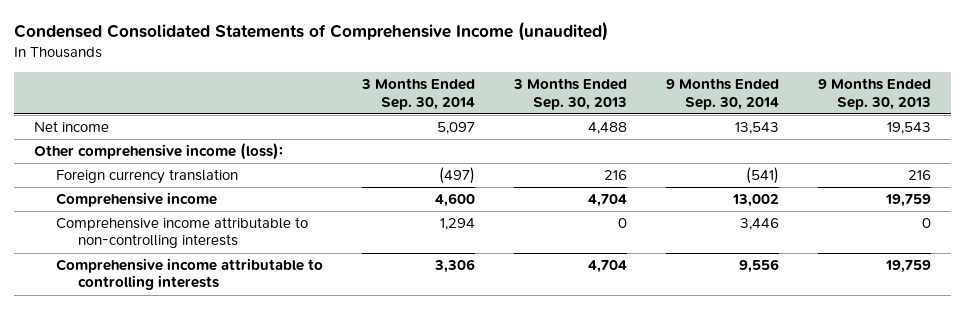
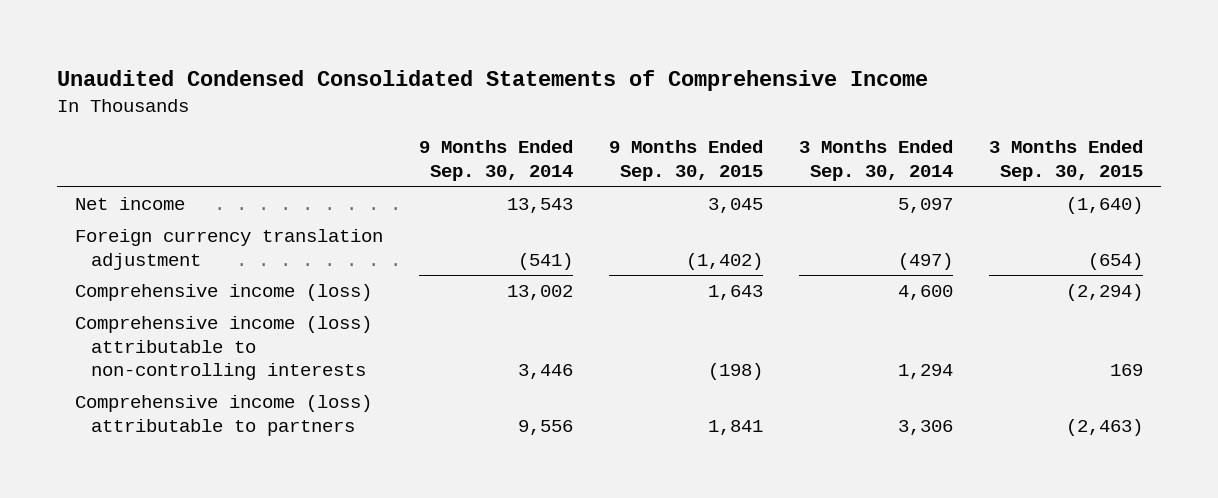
- Condensed Consolidated Statements of Comprehensive Income (unaudited)
+ Unaudited Condensed Consolidated Statements of Comprehensive Income
- | 3 Months Ended Sep. 30, 2014 | 3 Months Ended Sep. 30, 2013 | 9 Months Ended Sep. 30, 2014 | 9 Months Ended Sep. 30, 2013
+ | 9 Months Ended Sep. 30, 2014 | 9 Months Ended Sep. 30, 2015 | 3 Months Ended Sep. 30, 2014 | 3 Months Ended Sep. 30, 2015
- Other comprehensive income (loss):
- Foreign currency translation | (497) | 216 | (541) | 216
- Comprehensive income | 4,600 | 4,704 | 13,002 | 19,759
- Comprehensive income attributable to non-controlling interests | 1,294 | 0 | 3,446 | 0
- Comprehensive income attributable to controlling interests | 3,306 | 4,704 | 9,556 | 19,759
+ Foreign currency translation adjustment | (541) | (1,402) | (497) | (654)
+ Comprehensive income (loss) | 13,002 | 1,643 | 4,600 | (2,294)
+ Comprehensive income (loss) attributable to non-controlling interests | 3,446 | (198) | 1,294 | 169
+ Comprehensive income (loss) attributable to partners | 9,556 | 1,841 | 3,306 | (2,463)

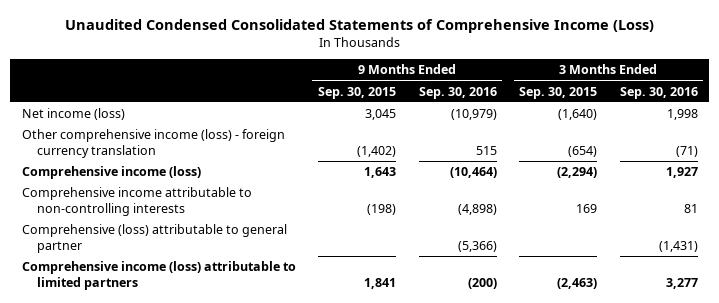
- Unaudited Condensed Consolidated Statements of Comprehensive Income
+ Unaudited Condensed Consolidated Statements of Comprehensive Income (Loss)
- | 9 Months Ended Sep. 30, 2014 | 9 Months Ended Sep. 30, 2015 | 3 Months Ended Sep. 30, 2014 | 3 Months Ended Sep. 30, 2015
+ | 9 Months Ended Sep. 30, 2015 | 9 Months Ended Sep. 30, 2016 | 3 Months Ended Sep. 30, 2015 | 3 Months Ended Sep. 30, 2016
- Net income | 13,543 | 3,045 | 5,097 | (1,640)
- Foreign currency translation adjustment | (541) | (1,402) | (497) | (654)
+ Net income (loss) | 3,045 | (10,979) | (1,640) | 1,998
+ Other comprehensive income (loss) - foreign currency translation | (1,402) | 515 | (654) | (71)
- Comprehensive income (loss) attributable to non-controlling interests | 3,446 | (198) | 1,294 | 169
- Comprehensive income (loss) attributable to partners | 9,556 | 1,841 | 3,306 | (2,463)
+ Comprehensive income attributable to non-controlling interests | (198) | (4,898) | 169 | 81
+ Comprehensive (loss) attributable to general partner | | (5,366) | | (1,431)
+ Comprehensive income (loss) attributable to limited partners | 1,841 | (200) | (2,463) | 3,277

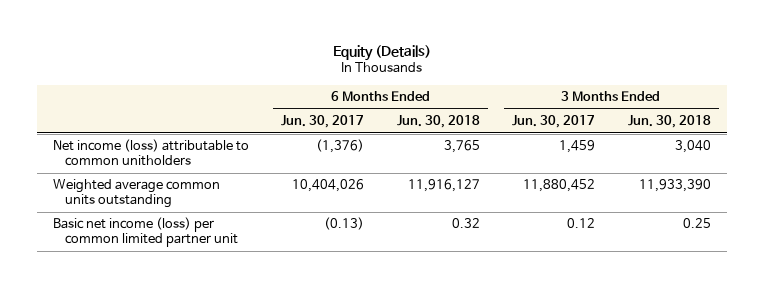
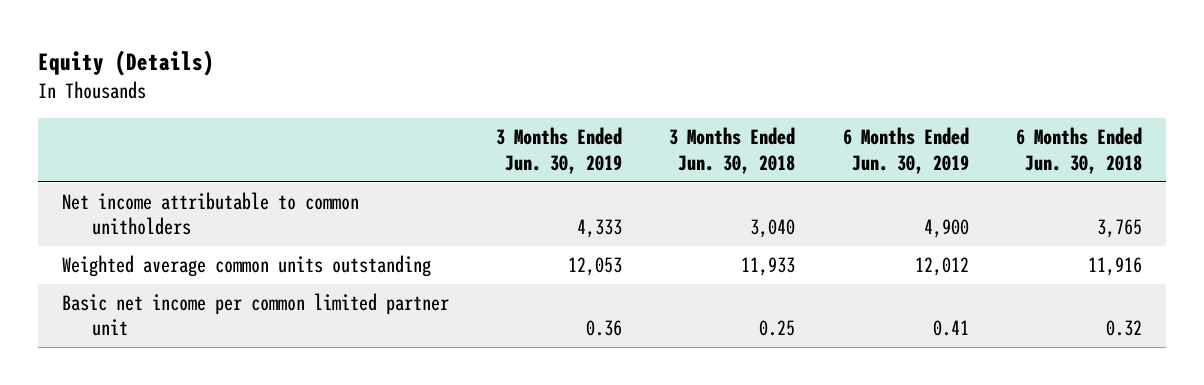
- | 6 Months Ended Jun. 30, 2017 | 6 Months Ended Jun. 30, 2018 | 3 Months Ended Jun. 30, 2017 | 3 Months Ended Jun. 30, 2018
+ | 3 Months Ended Jun. 30, 2019 | 3 Months Ended Jun. 30, 2018 | 6 Months Ended Jun. 30, 2019 | 6 Months Ended Jun. 30, 2018
- Net income (loss) attributable to common unitholders | (1,376) | 3,765 | 1,459 | 3,040
- Weighted average common units outstanding | 10,404,026 | 11,916,127 | 11,880,452 | 11,933,390
- Basic net income (loss) per common limited partner unit | (0.13) | 0.32 | 0.12 | 0.25
+ Net income attributable to common unitholders | 4,333 | 3,040 | 4,900 | 3,765
+ Weighted average common units outstanding | 12,053 | 11,933 | 12,012 | 11,916
+ Basic net income per common limited partner unit | 0.36 | 0.25 | 0.41 | 0.32

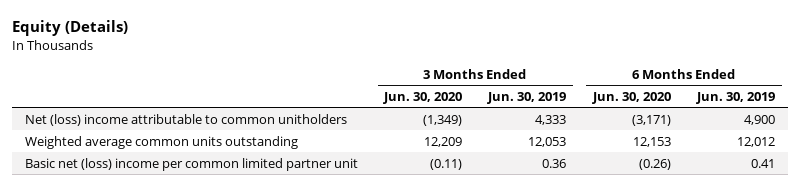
- | 3 Months Ended Jun. 30, 2019 | 3 Months Ended Jun. 30, 2018 | 6 Months Ended Jun. 30, 2019 | 6 Months Ended Jun. 30, 2018
+ | 3 Months Ended Jun. 30, 2020 | 3 Months Ended Jun. 30, 2019 | 6 Months Ended Jun. 30, 2020 | 6 Months Ended Jun. 30, 2019
- Net income attributable to common unitholders | 4,333 | 3,040 | 4,900 | 3,765
+ Net (loss) income attributable to common unitholders | (1,349) | 4,333 | (3,171) | 4,900
- Basic net income per common limited partner unit | 0.36 | 0.25 | 0.41 | 0.32
+ Basic net (loss) income per common limited partner unit | (0.11) | 0.36 | (0.26) | 0.41

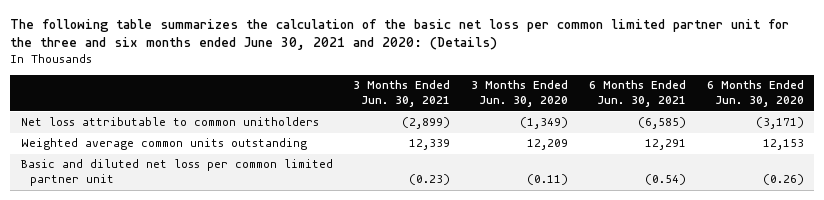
- Equity (Details)
+ The following table summarizes the calculation of the basic net loss per common limited partner unit for the three and six months ended June 30, 2021 and 2020: (Details)
- | 3 Months Ended Jun. 30, 2020 | 3 Months Ended Jun. 30, 2019 | 6 Months Ended Jun. 30, 2020 | 6 Months Ended Jun. 30, 2019
+ | 3 Months Ended Jun. 30, 2021 | 3 Months Ended Jun. 30, 2020 | 6 Months Ended Jun. 30, 2021 | 6 Months Ended Jun. 30, 2020
- Net (loss) income attributable to common unitholders | (1,349) | 4,333 | (3,171) | 4,900
+ Net loss attributable to common unitholders | (2,899) | (1,349) | (6,585) | (3,171)
- Basic net (loss) income per common limited partner unit | (0.11) | 0.36 | (0.26) | 0.41
+ Basic and diluted net loss per common limited partner unit | (0.23) | (0.11) | (0.54) | (0.26)

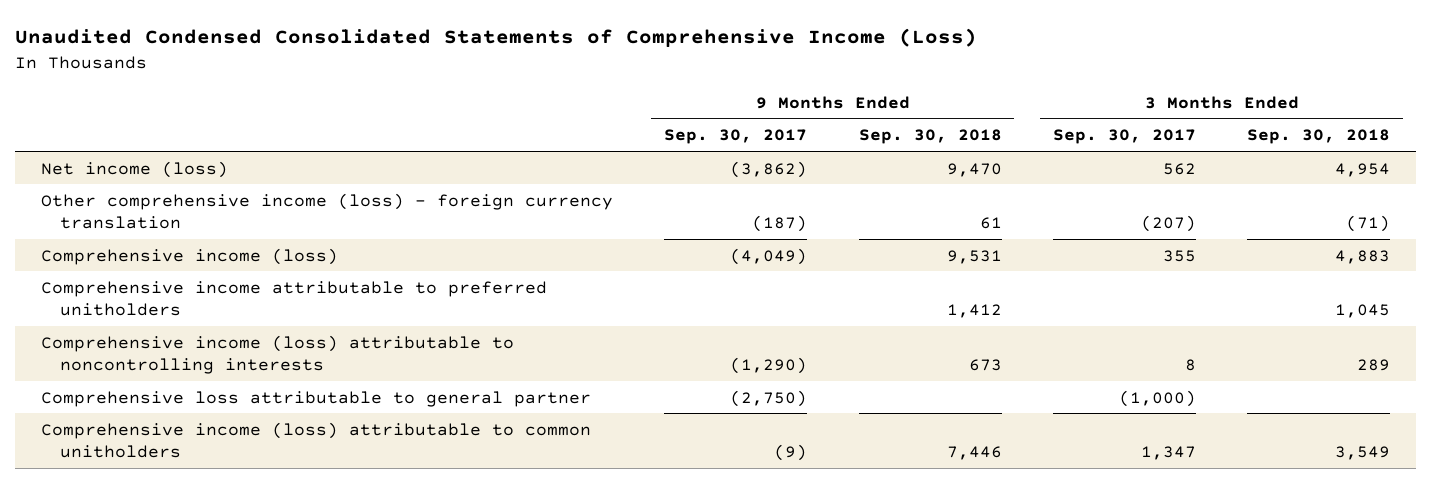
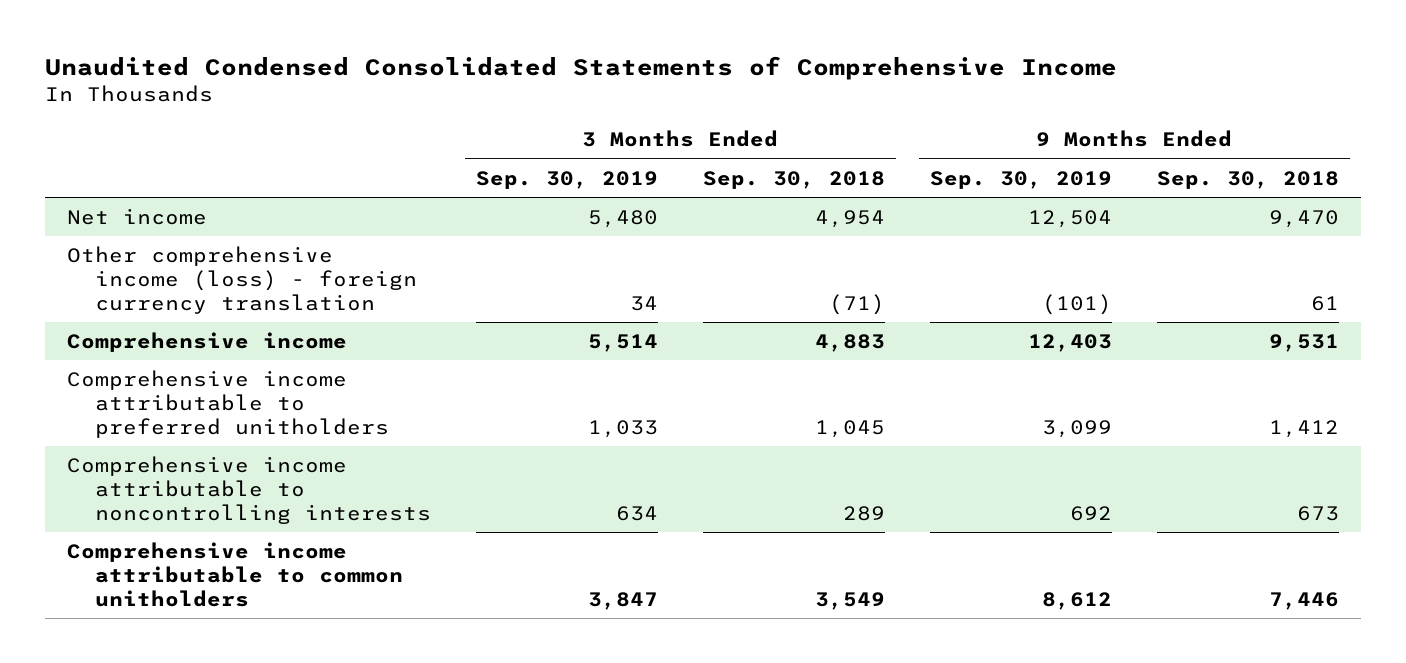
- Unaudited Condensed Consolidated Statements of Comprehensive Income (Loss)
+ Unaudited Condensed Consolidated Statements of Comprehensive Income
- | 9 Months Ended Sep. 30, 2017 | 9 Months Ended Sep. 30, 2018 | 3 Months Ended Sep. 30, 2017 | 3 Months Ended Sep. 30, 2018
+ | 3 Months Ended Sep. 30, 2019 | 3 Months Ended Sep. 30, 2018 | 9 Months Ended Sep. 30, 2019 | 9 Months Ended Sep. 30, 2018
- Net income (loss) | (3,862) | 9,470 | 562 | 4,954
+ Net income | 5,480 | 4,954 | 12,504 | 9,470
- Comprehensive income (loss) | (4,049) | 9,531 | 355 | 4,883
+ Comprehensive income | 5,514 | 4,883 | 12,403 | 9,531
- Comprehensive income (loss) attributable to noncontrolling interests | (1,290) | 673 | 8 | 289
- Comprehensive loss attributable to general partner | (2,750) | | (1,000) |
- Comprehensive income (loss) attributable to common unitholders | (9) | 7,446 | 1,347 | 3,549
+ Comprehensive income attributable to noncontrolling interests | 634 | 289 | 692 | 673
+ Comprehensive income attributable to common unitholders | 3,847 | 3,549 | 8,612 | 7,446

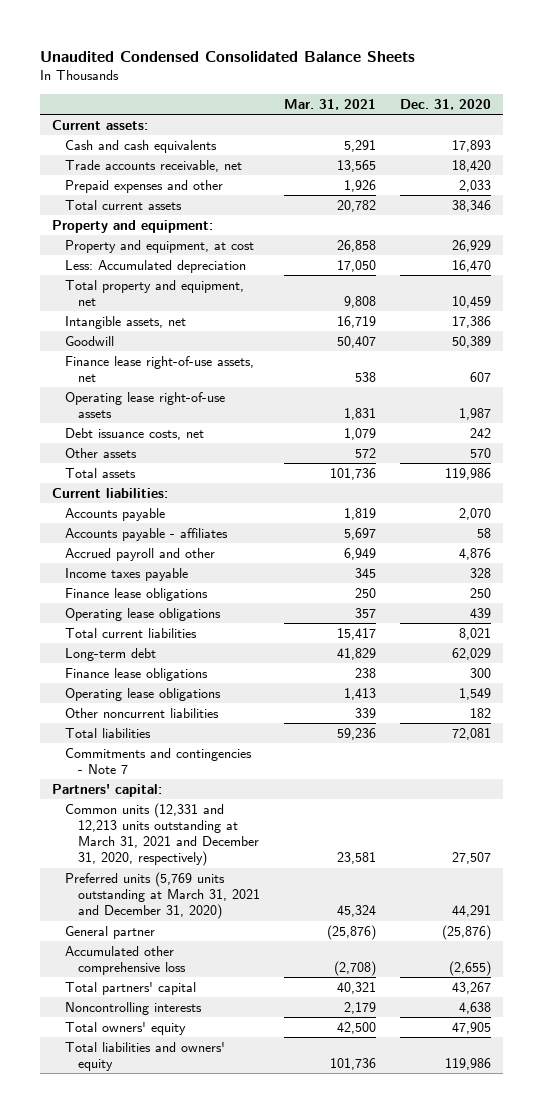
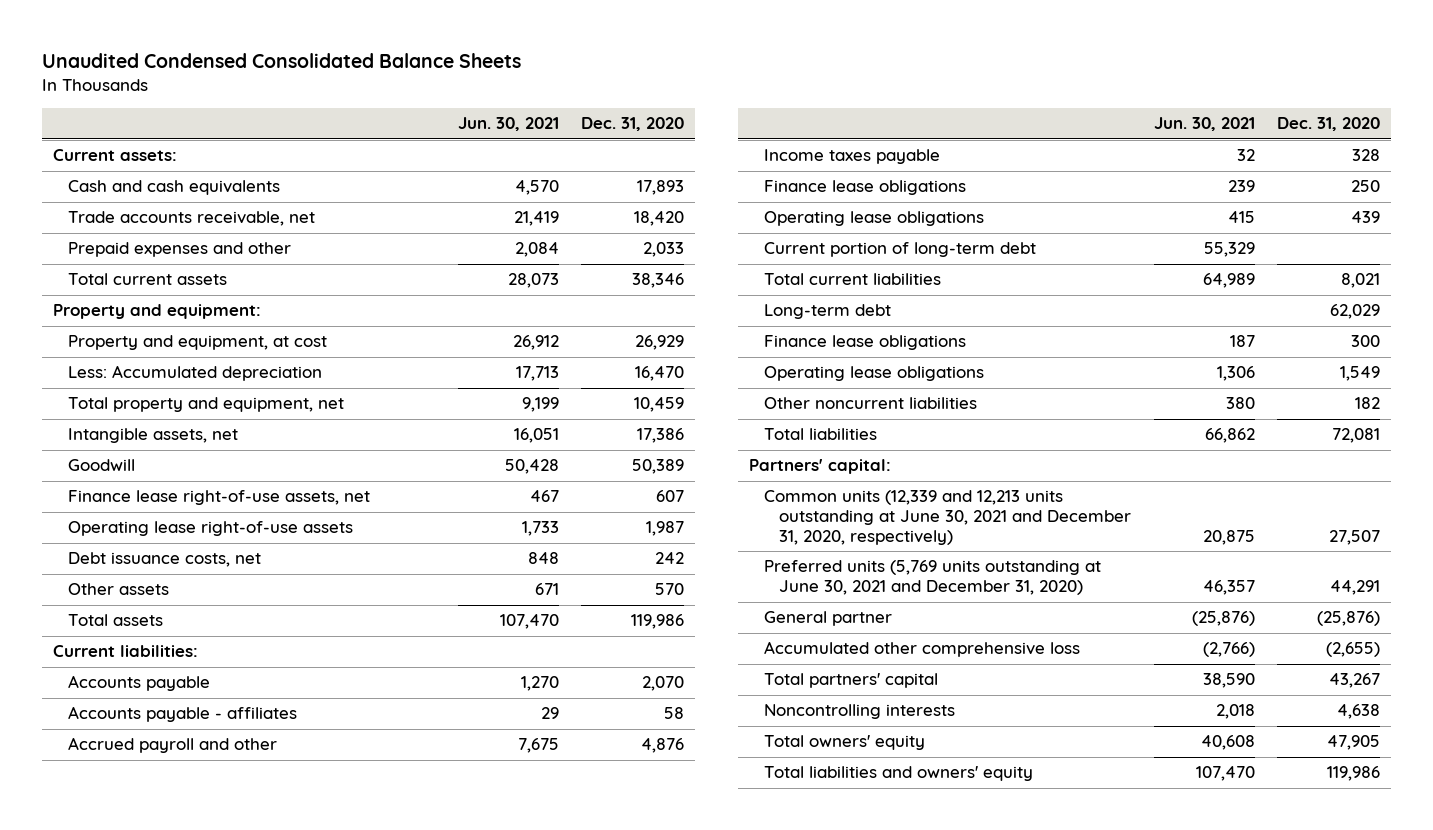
- | Mar. 31, 2021 | Dec. 31, 2020
+ | Jun. 30, 2021 | Dec. 31, 2020
+ Current portion of long-term debt | 55,329 |
- Commitments and contingencies - Note 7
- Common units (12,331 and 12,213 units outstanding at March 31, 2021 and December 31, 2020, respectively) | 23,581 | 27,507
- Preferred units (5,769 units outstanding at March 31, 2021 and December 31, 2020) | 45,324 | 44,291
+ Common units (12,339 and 12,213 units outstanding at June 30, 2021 and December 31, 2020, respectively) | 20,875 | 27,507
+ Preferred units (5,769 units outstanding at June 30, 2021 and December 31, 2020) | 46,357 | 44,291

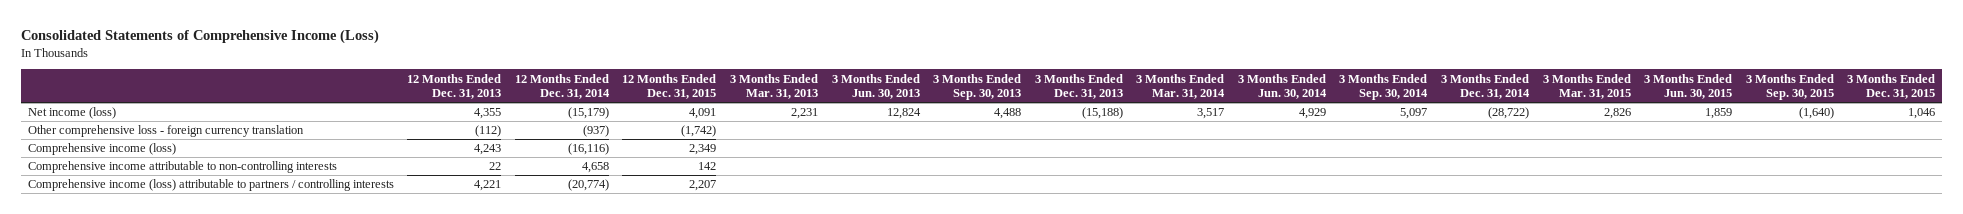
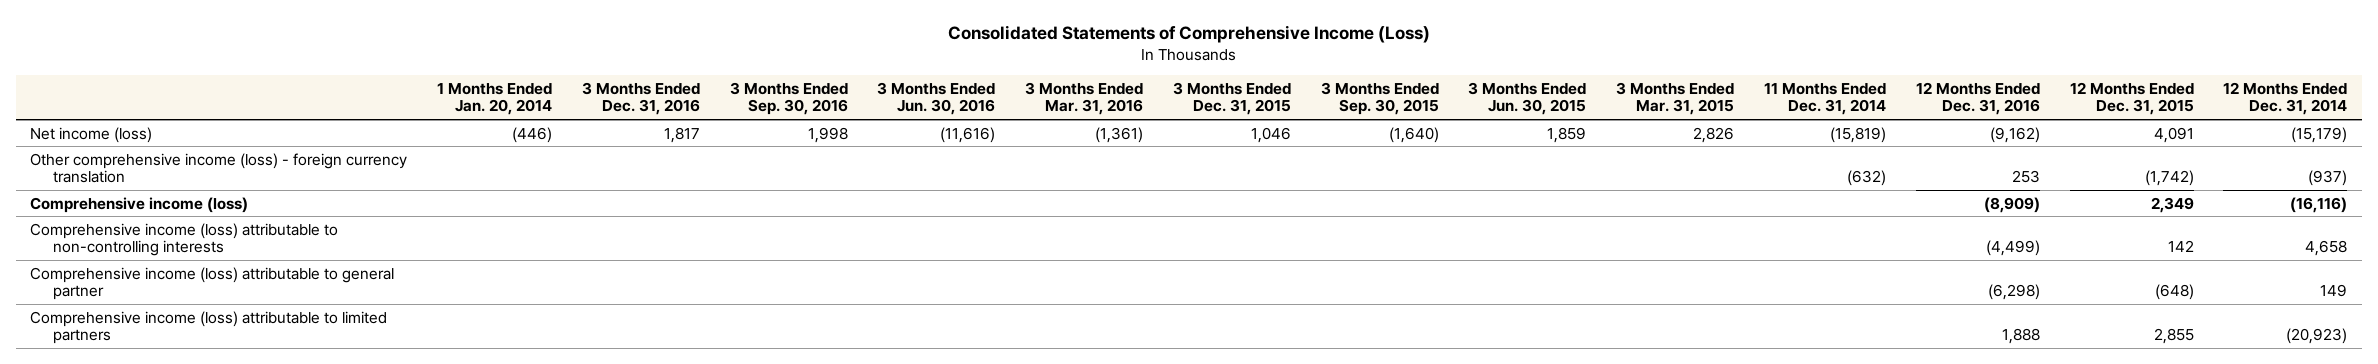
- | 12 Months Ended Dec. 31, 2013 | 12 Months Ended Dec. 31, 2014 | 12 Months Ended Dec. 31, 2015 | 3 Months Ended Mar. 31, 2013 | 3 Months Ended Jun. 30, 2013 | 3 Months Ended Sep. 30, 2013 | 3 Months Ended Dec. 31, 2013 | 3 Months Ended Mar. 31, 2014 | 3 Months Ended Jun. 30, 2014 | 3 Months Ended Sep. 30, 2014 | 3 Months Ended Dec. 31, 2014 | 3 Months Ended Mar. 31, 2015 | 3 Months Ended Jun. 30, 2015 | 3 Months Ended Sep. 30, 2015 | 3 Months Ended Dec. 31, 2015
+ | 1 Months Ended Jan. 20, 2014 | 3 Months Ended Dec. 31, 2016 | 3 Months Ended Sep. 30, 2016 | 3 Months Ended Jun. 30, 2016 | 3 Months Ended Mar. 31, 2016 | 3 Months Ended Dec. 31, 2015 | 3 Months Ended Sep. 30, 2015 | 3 Months Ended Jun. 30, 2015 | 3 Months Ended Mar. 31, 2015 | 11 Months Ended Dec. 31, 2014 | 12 Months Ended Dec. 31, 2016 | 12 Months Ended Dec. 31, 2015 | 12 Months Ended Dec. 31, 2014
- Other comprehensive loss - foreign currency translation | (112) | (937) | (1,742) | | | | | | | | | | | |
+ Other comprehensive income (loss) - foreign currency translation | | | | | | | | | | (632) | 253 | (1,742) | (937)
- Comprehensive income attributable to non-controlling interests | 22 | 4,658 | 142 | | | | | | | | | | | |
- Comprehensive income (loss) attributable to partners / controlling interests | 4,221 | (20,774) | 2,207 | | | | | | | | | | | |
+ Comprehensive income (loss) attributable to non-controlling interests | | | | | | | | | | | (4,499) | 142 | 4,658
+ Comprehensive income (loss) attributable to general partner | | | | | | | | | | | (6,298) | (648) | 149
+ Comprehensive income (loss) attributable to limited partners | | | | | | | | | | | 1,888 | 2,855 | (20,923)

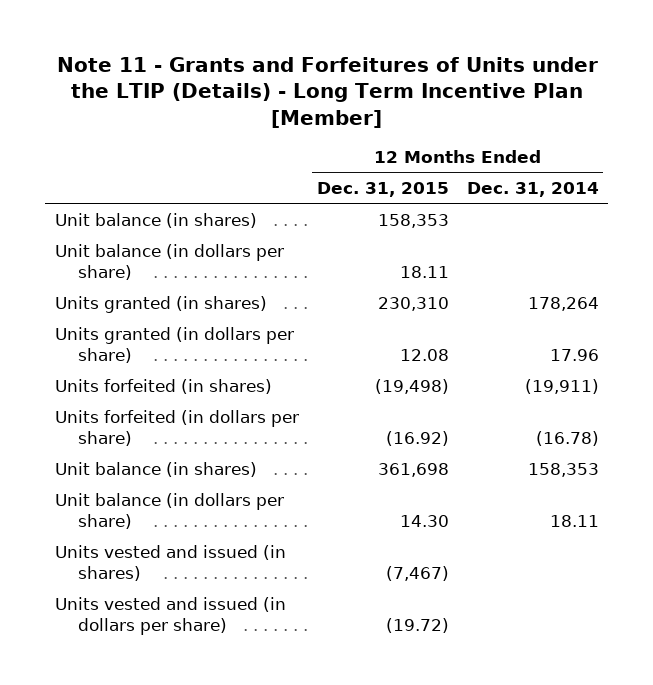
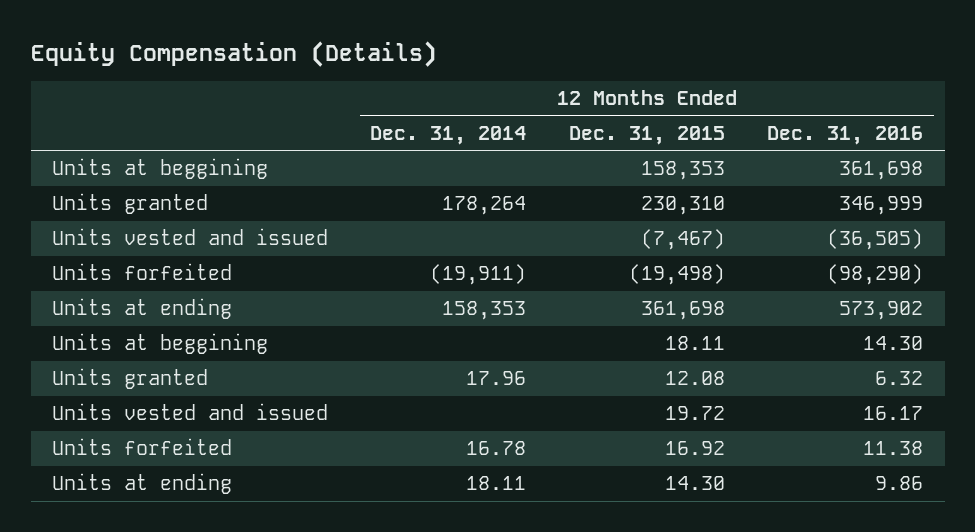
- Note 11 - Grants and Forfeitures of Units under the LTIP (Details) - Long Term Incentive Plan [Member]
+ Equity Compensation (Details)
- | 12 Months Ended Dec. 31, 2015 | 12 Months Ended Dec. 31, 2014
+ | 12 Months Ended Dec. 31, 2014 | 12 Months Ended Dec. 31, 2015 | 12 Months Ended Dec. 31, 2016
- Unit balance (in shares) | 158,353 |
- Unit balance (in dollars per share) | 18.11 |
- Units granted (in shares) | 230,310 | 178,264
- Units granted (in dollars per share) | 12.08 | 17.96
- Units forfeited (in shares) | (19,498) | (19,911)
- Units forfeited (in dollars per share) | (16.92) | (16.78)
- Unit balance (in shares) | 361,698 | 158,353
- Unit balance (in dollars per share) | 14.30 | 18.11
- Units vested and issued (in shares) | (7,467) |
- Units vested and issued (in dollars per share) | (19.72) |
+ Units at beggining | | 158,353 | 361,698
+ Units granted | 178,264 | 230,310 | 346,999
+ Units vested and issued | | (7,467) | (36,505)
+ Units forfeited | (19,911) | (19,498) | (98,290)
+ Units at ending | 158,353 | 361,698 | 573,902
+ Units at beggining | | 18.11 | 14.30
+ Units granted | 17.96 | 12.08 | 6.32
+ Units vested and issued | | 19.72 | 16.17
+ Units forfeited | 16.78 | 16.92 | 11.38
+ Units at ending | 18.11 | 14.30 | 9.86

